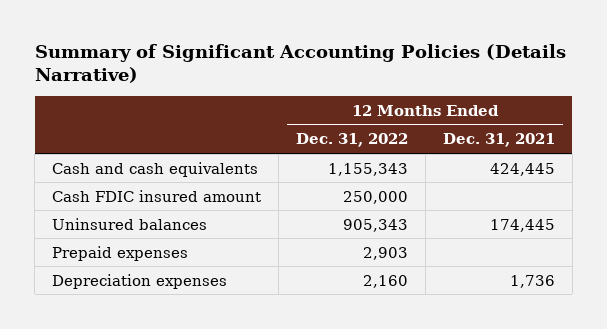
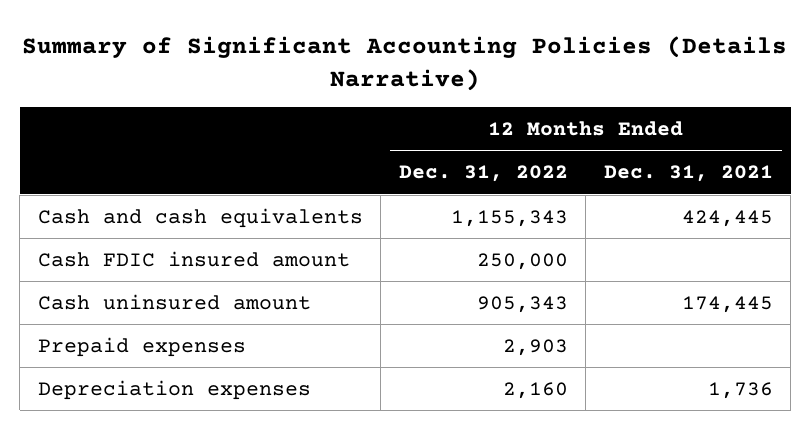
- Uninsured balances | 905,343 | 174,445
+ Cash uninsured amount | 905,343 | 174,445

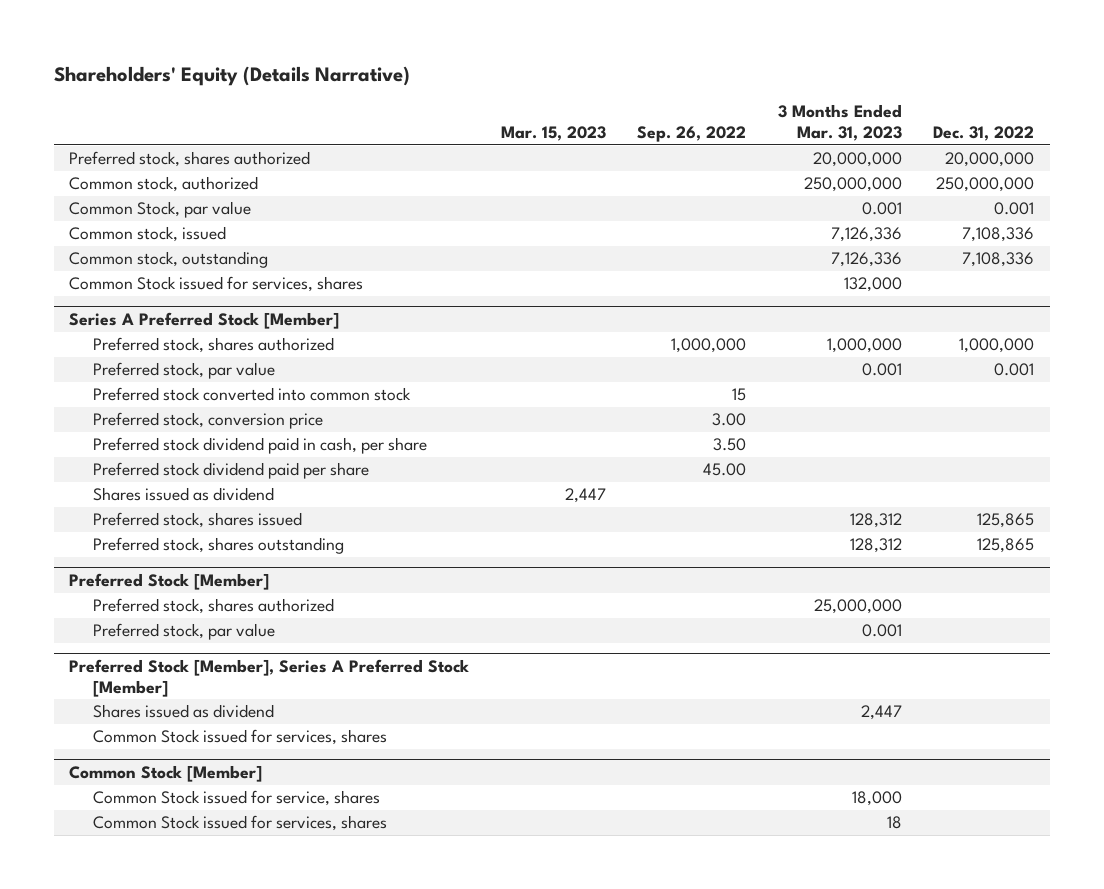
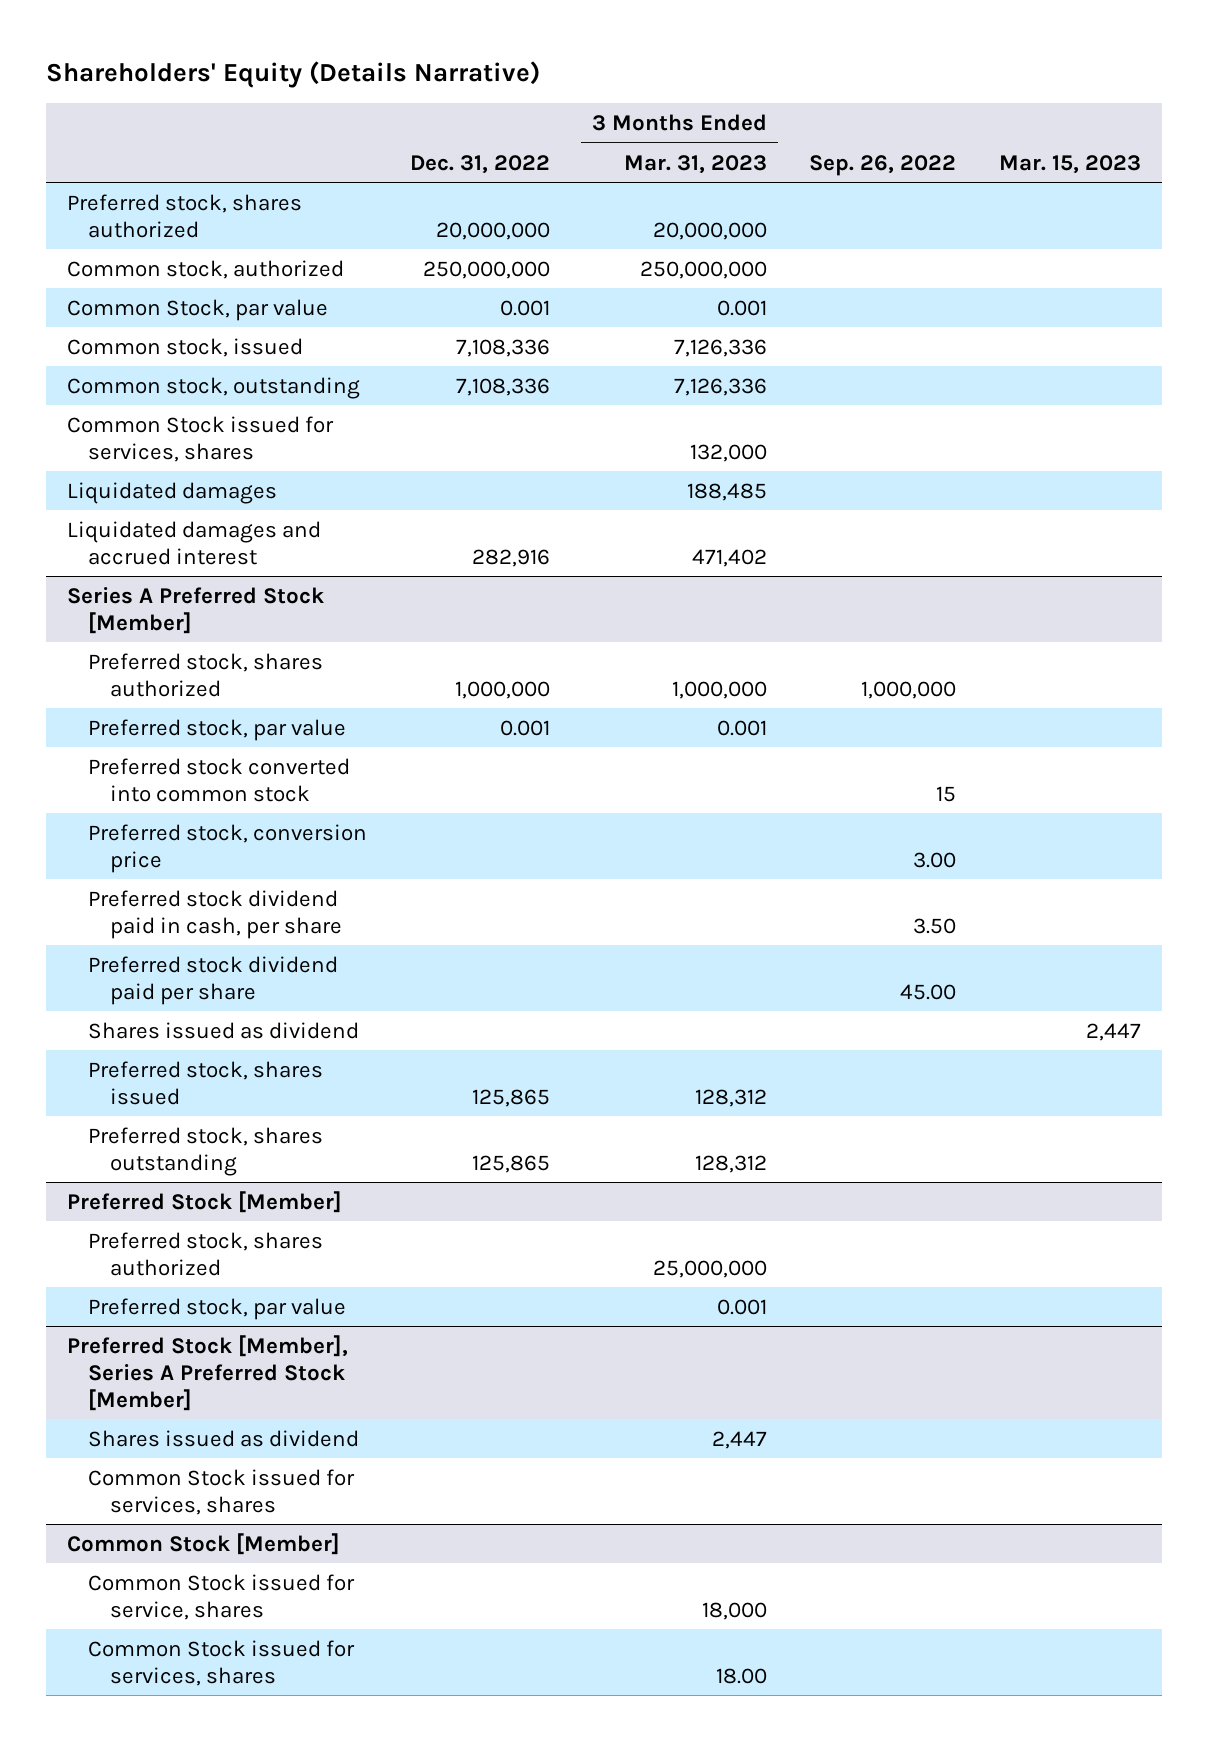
- | Mar. 15, 2023 | Sep. 26, 2022 | 3 Months Ended Mar. 31, 2023 | Dec. 31, 2022
+ | Dec. 31, 2022 | 3 Months Ended Mar. 31, 2023 | Sep. 26, 2022 | Mar. 15, 2023
+ Liquidated damages | | 188,485 | |
+ Liquidated damages and accrued interest | 282,916 | 471,402 | |
@ Common Stock [Member]
- Common Stock issued for services, shares | | | 18 |
+ Common Stock issued for services, shares | | 18.00 | |

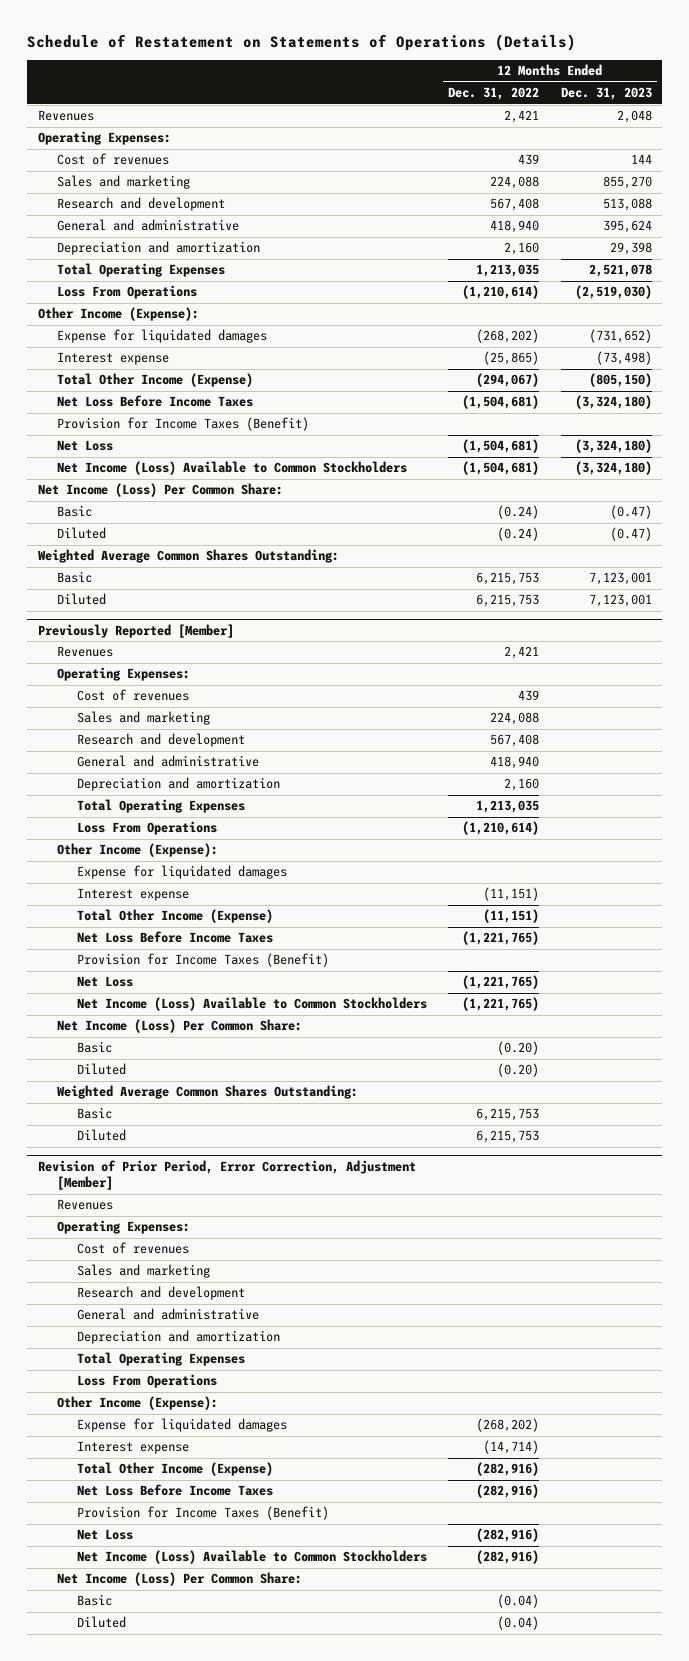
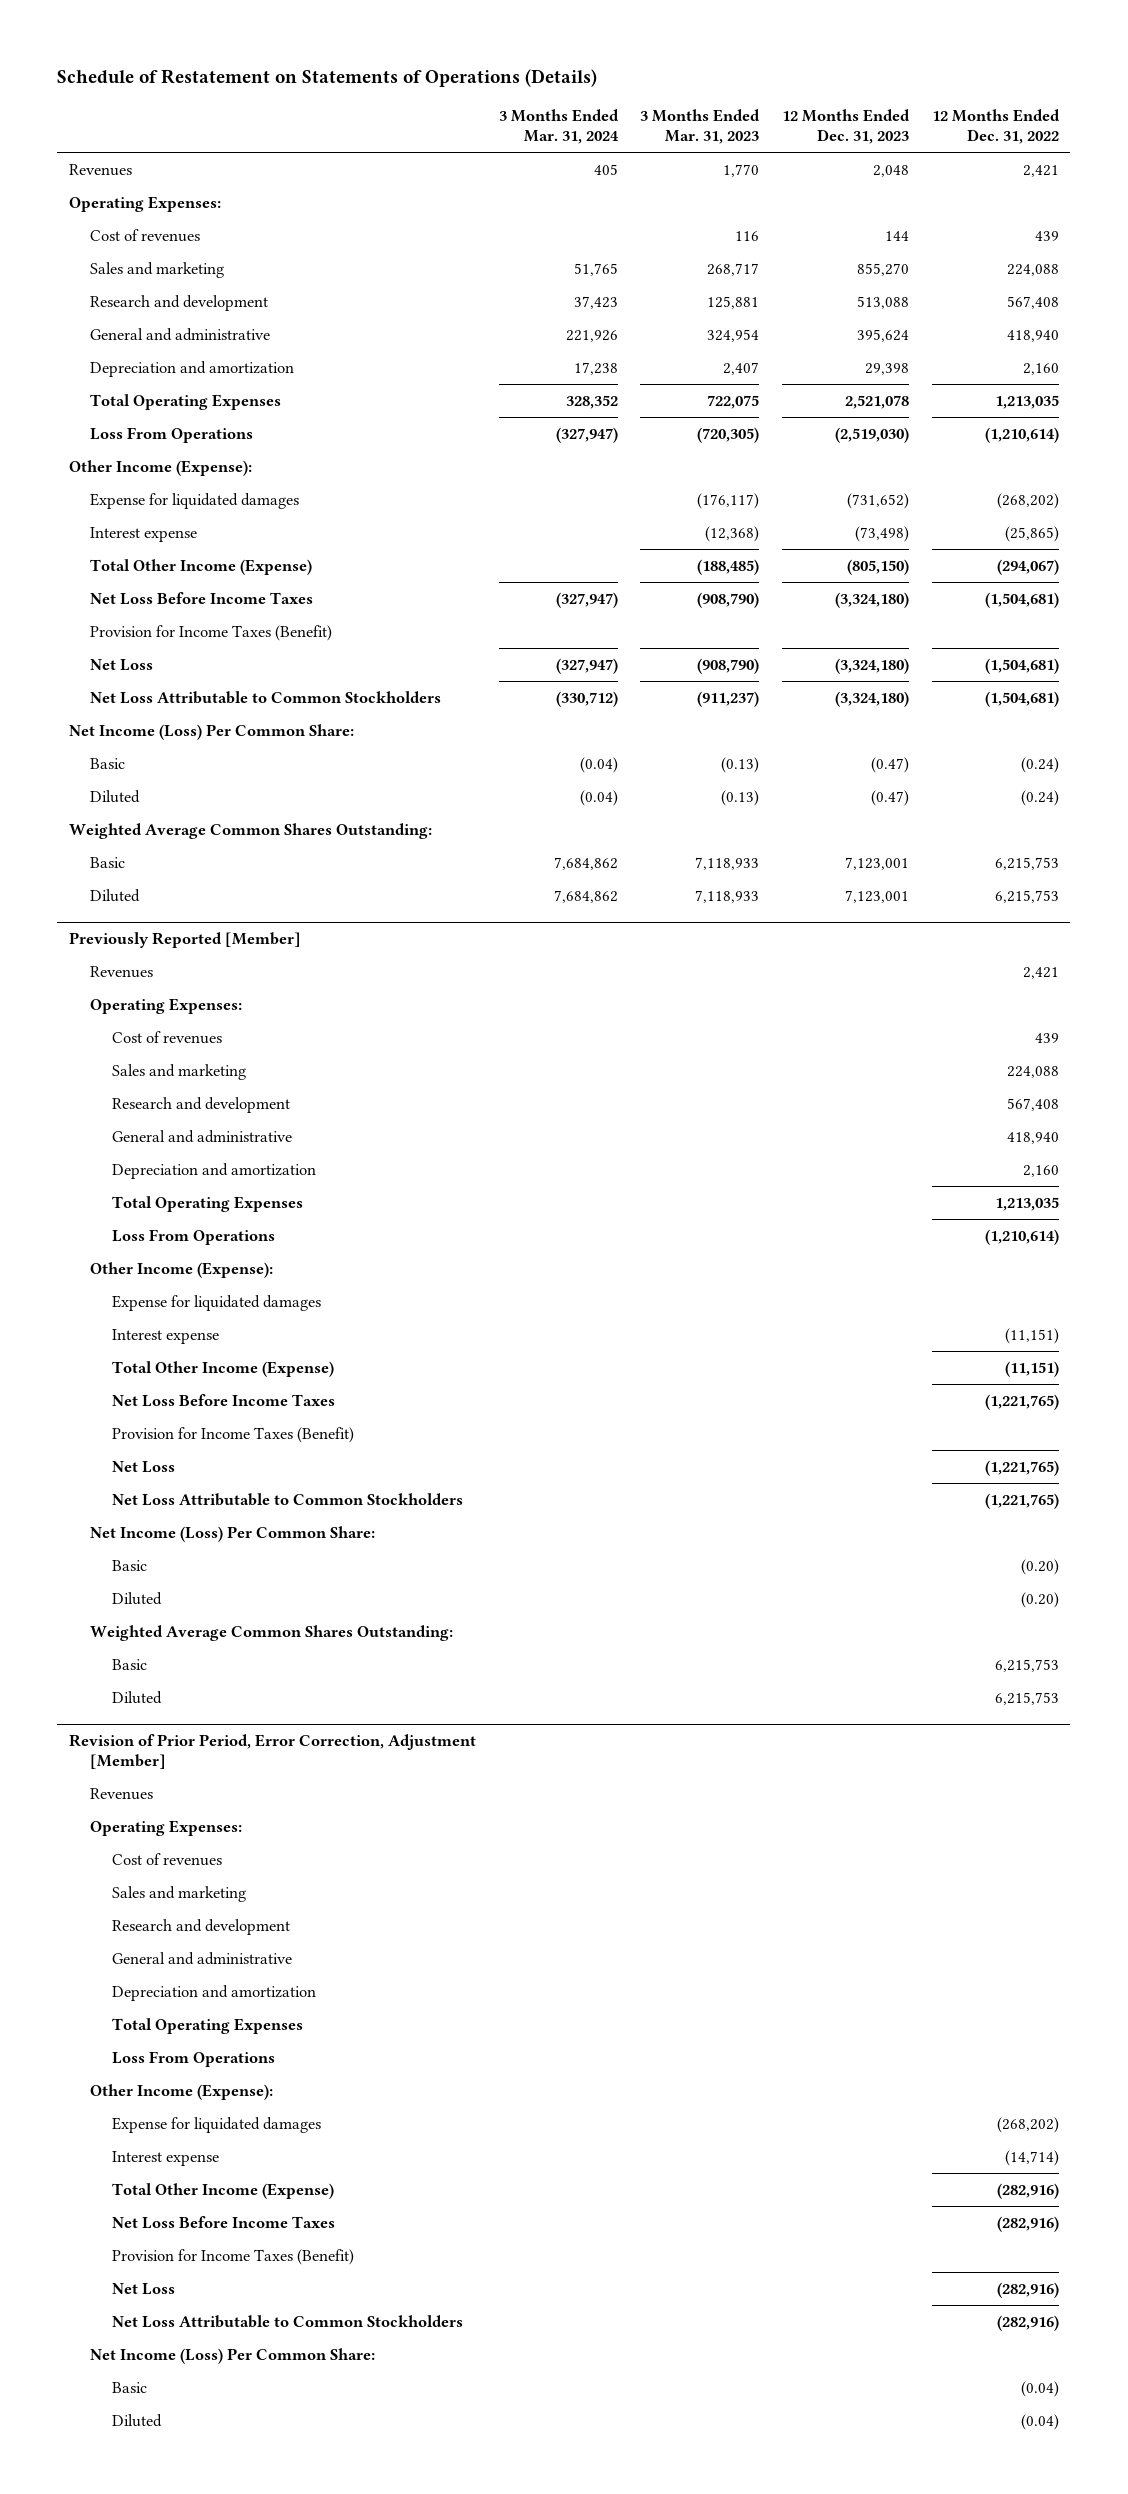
- | 12 Months Ended Dec. 31, 2022 | 12 Months Ended Dec. 31, 2023
+ | 3 Months Ended Mar. 31, 2024 | 3 Months Ended Mar. 31, 2023 | 12 Months Ended Dec. 31, 2023 | 12 Months Ended Dec. 31, 2022
- Net Income (Loss) Available to Common Stockholders | (1,504,681) | (3,324,180)
+ Net Loss Attributable to Common Stockholders | (330,712) | (911,237) | (3,324,180) | (1,504,681)
@ Previously Reported [Member]
- Net Income (Loss) Available to Common Stockholders | (1,221,765) |
+ Net Loss Attributable to Common Stockholders | | | | (1,221,765)
@ Revision of Prior Period, Error Correction, Adjustment [Member]
- Net Income (Loss) Available to Common Stockholders | (282,916) |
+ Net Loss Attributable to Common Stockholders | | | | (282,916)

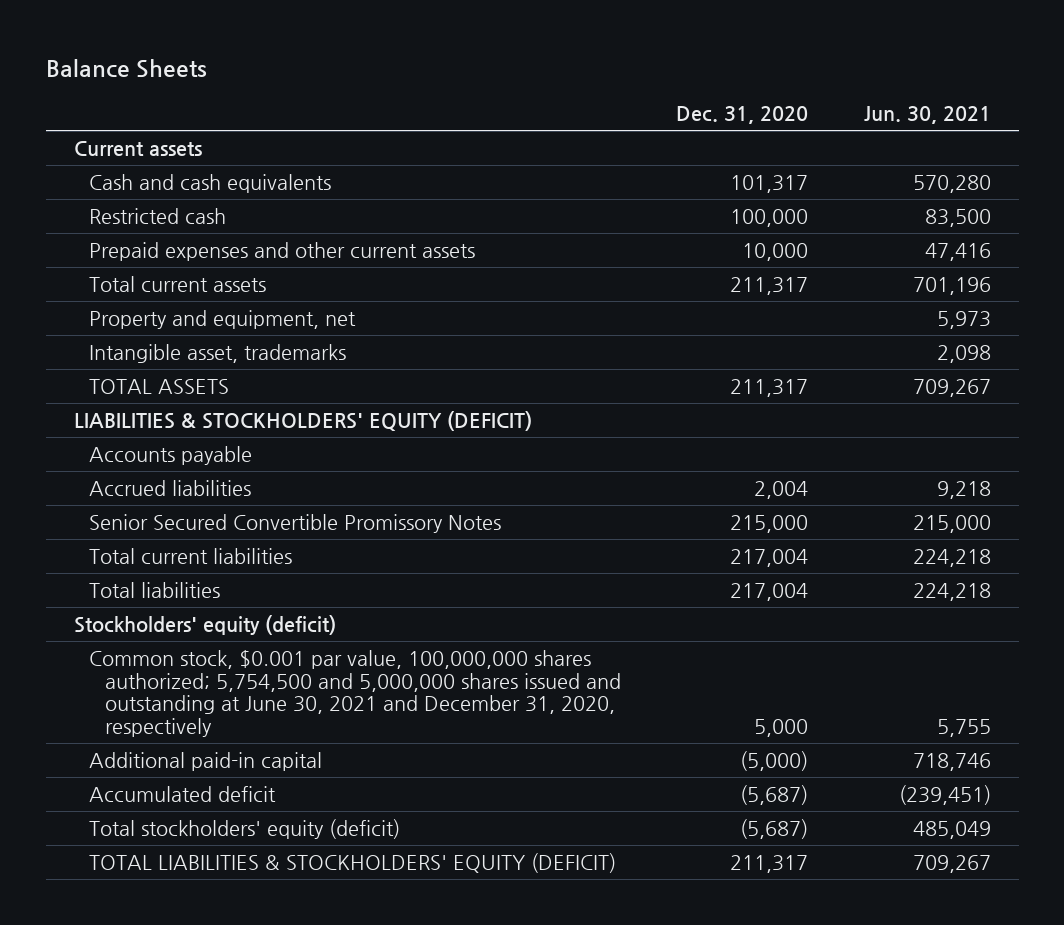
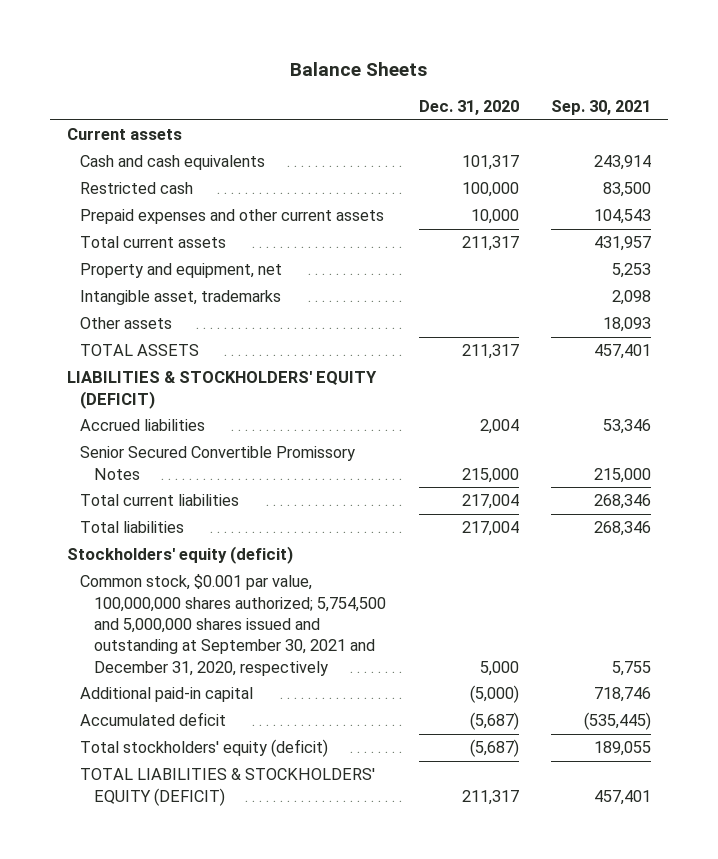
- | Dec. 31, 2020 | Jun. 30, 2021
+ | Dec. 31, 2020 | Sep. 30, 2021
+ Other assets | | 18,093
- Accounts payable
- Common stock, $0.001 par value, 100,000,000 shares authorized; 5,754,500 and 5,000,000 shares issued and outstanding at June 30, 2021 and December 31, 2020, respectively | 5,000 | 5,755
+ Common stock, $0.001 par value, 100,000,000 shares authorized; 5,754,500 and 5,000,000 shares issued and outstanding at September 30, 2021 and December 31, 2020, respectively | 5,000 | 5,755

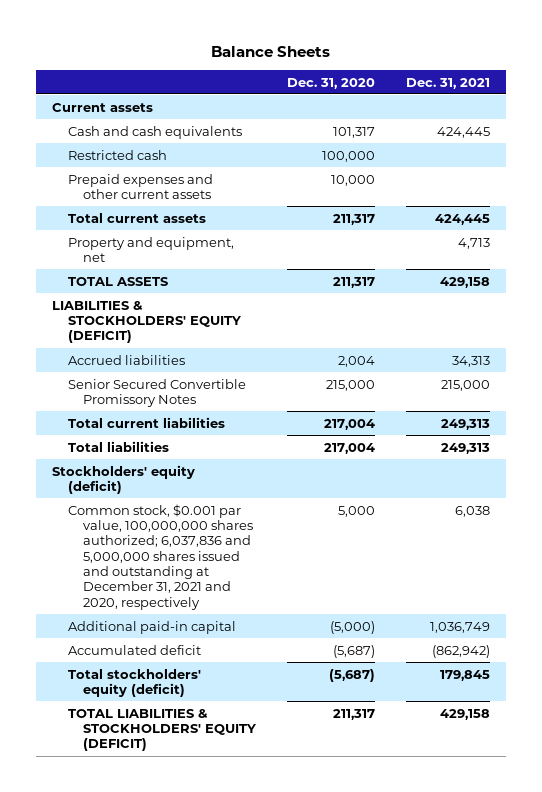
- | Dec. 31, 2020 | Sep. 30, 2021
+ | Dec. 31, 2020 | Dec. 31, 2021
- Intangible asset, trademarks | | 2,098
- Other assets | | 18,093
- Common stock, $0.001 par value, 100,000,000 shares authorized; 5,754,500 and 5,000,000 shares issued and outstanding at September 30, 2021 and December 31, 2020, respectively | 5,000 | 5,755
+ Common stock, $0.001 par value, 100,000,000 shares authorized; 6,037,836 and 5,000,000 shares issued and outstanding at December 31, 2021 and 2020, respectively | 5,000 | 6,038

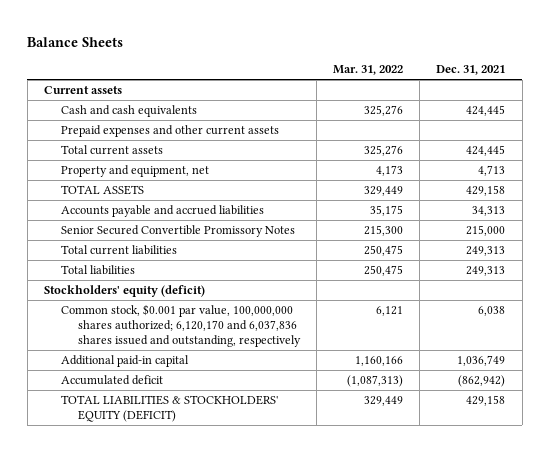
- | Dec. 31, 2020 | Dec. 31, 2021
+ | Mar. 31, 2022 | Dec. 31, 2021
- Restricted cash | 100,000 |
- LIABILITIES & STOCKHOLDERS' EQUITY (DEFICIT)
- Accrued liabilities | 2,004 | 34,313
+ Accounts payable and accrued liabilities | 35,175 | 34,313
- Common stock, $0.001 par value, 100,000,000 shares authorized; 6,037,836 and 5,000,000 shares issued and outstanding at December 31, 2021 and 2020, respectively | 5,000 | 6,038
+ Common stock, $0.001 par value, 100,000,000 shares authorized; 6,120,170 and 6,037,836 shares issued and outstanding, respectively | 6,121 | 6,038
- Total stockholders' equity (deficit) | (5,687) | 179,845

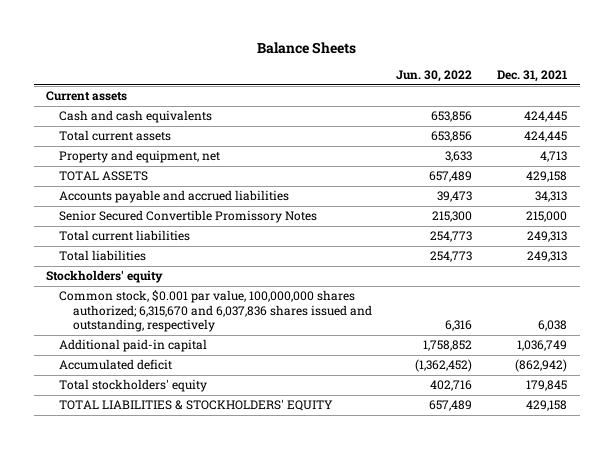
- | Mar. 31, 2022 | Dec. 31, 2021
+ | Jun. 30, 2022 | Dec. 31, 2021
- Prepaid expenses and other current assets
- Stockholders' equity (deficit)
- Common stock, $0.001 par value, 100,000,000 shares authorized; 6,120,170 and 6,037,836 shares issued and outstanding, respectively | 6,121 | 6,038
+ Stockholders' equity
+ Common stock, $0.001 par value, 100,000,000 shares authorized; 6,315,670 and 6,037,836 shares issued and outstanding, respectively | 6,316 | 6,038
- TOTAL LIABILITIES & STOCKHOLDERS' EQUITY (DEFICIT) | 329,449 | 429,158
+ Total stockholders' equity | 402,716 | 179,845
+ TOTAL LIABILITIES & STOCKHOLDERS' EQUITY | 657,489 | 429,158

